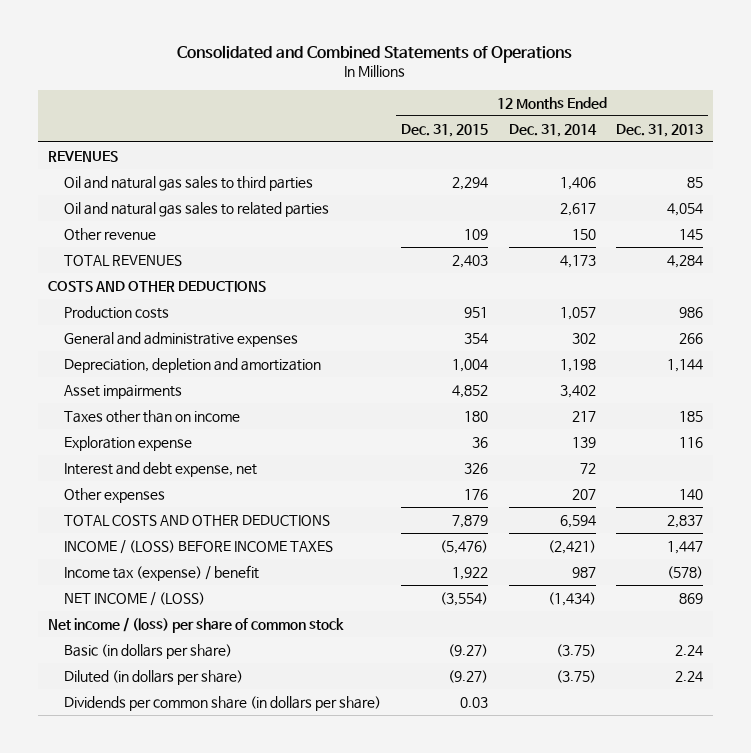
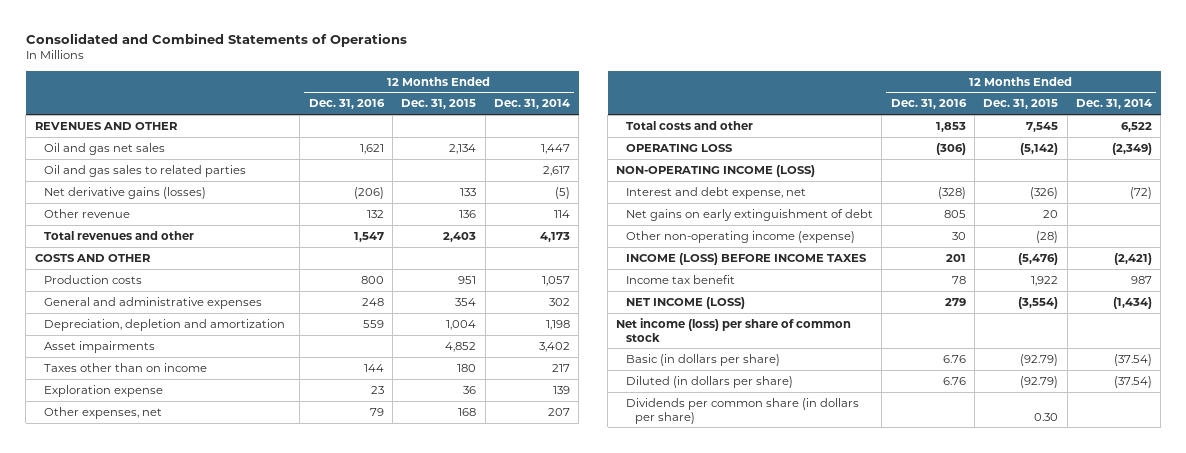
- | 12 Months Ended Dec. 31, 2015 | 12 Months Ended Dec. 31, 2014 | 12 Months Ended Dec. 31, 2013
+ | 12 Months Ended Dec. 31, 2016 | 12 Months Ended Dec. 31, 2015 | 12 Months Ended Dec. 31, 2014
- REVENUES
- Oil and natural gas sales to third parties | 2,294 | 1,406 | 85
- Oil and natural gas sales to related parties | | 2,617 | 4,054
- Other revenue | 109 | 150 | 145
- TOTAL REVENUES | 2,403 | 4,173 | 4,284
- COSTS AND OTHER DEDUCTIONS
+ REVENUES AND OTHER
+ Oil and gas net sales | 1,621 | 2,134 | 1,447
+ Oil and gas sales to related parties | | | 2,617
+ Net derivative gains (losses) | (206) | 133 | (5)
+ Other revenue | 132 | 136 | 114
+ Total revenues and other | 1,547 | 2,403 | 4,173
+ COSTS AND OTHER
- Interest and debt expense, net | 326 | 72 |
- Other expenses | 176 | 207 | 140
- TOTAL COSTS AND OTHER DEDUCTIONS | 7,879 | 6,594 | 2,837
- INCOME / (LOSS) BEFORE INCOME TAXES | (5,476) | (2,421) | 1,447
- Income tax (expense) / benefit | 1,922 | 987 | (578)
- NET INCOME / (LOSS) | (3,554) | (1,434) | 869
- Net income / (loss) per share of common stock
- Basic (in dollars per share) | (9.27) | (3.75) | 2.24
- Diluted (in dollars per share) | (9.27) | (3.75) | 2.24
- Dividends per common share (in dollars per share) | 0.03 | |
+ Other expenses, net | 79 | 168 | 207
+ Total costs and other | 1,853 | 7,545 | 6,522
+ OPERATING LOSS | (306) | (5,142) | (2,349)
+ NON-OPERATING INCOME (LOSS)
+ Interest and debt expense, net | (328) | (326) | (72)
+ Net gains on early extinguishment of debt | 805 | 20 |
+ Other non-operating income (expense) | 30 | (28) |
+ INCOME (LOSS) BEFORE INCOME TAXES | 201 | (5,476) | (2,421)
+ Income tax benefit | 78 | 1,922 | 987
+ NET INCOME (LOSS) | 279 | (3,554) | (1,434)
+ Net income (loss) per share of common stock
+ Basic (in dollars per share) | 6.76 | (92.79) | (37.54)
+ Diluted (in dollars per share) | 6.76 | (92.79) | (37.54)
+ Dividends per common share (in dollars per share) | | 0.30 |

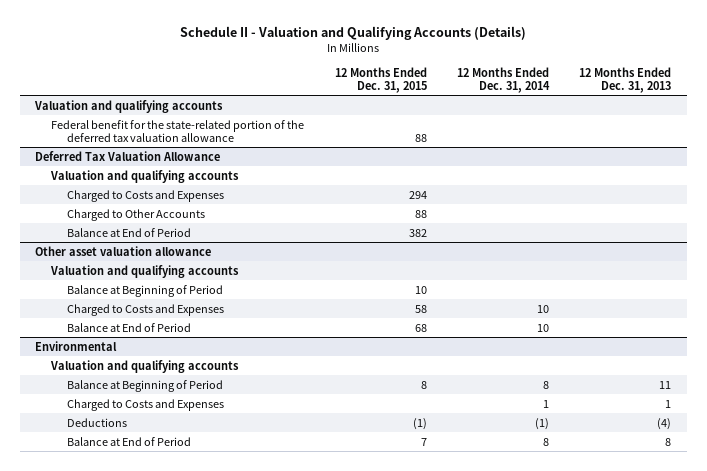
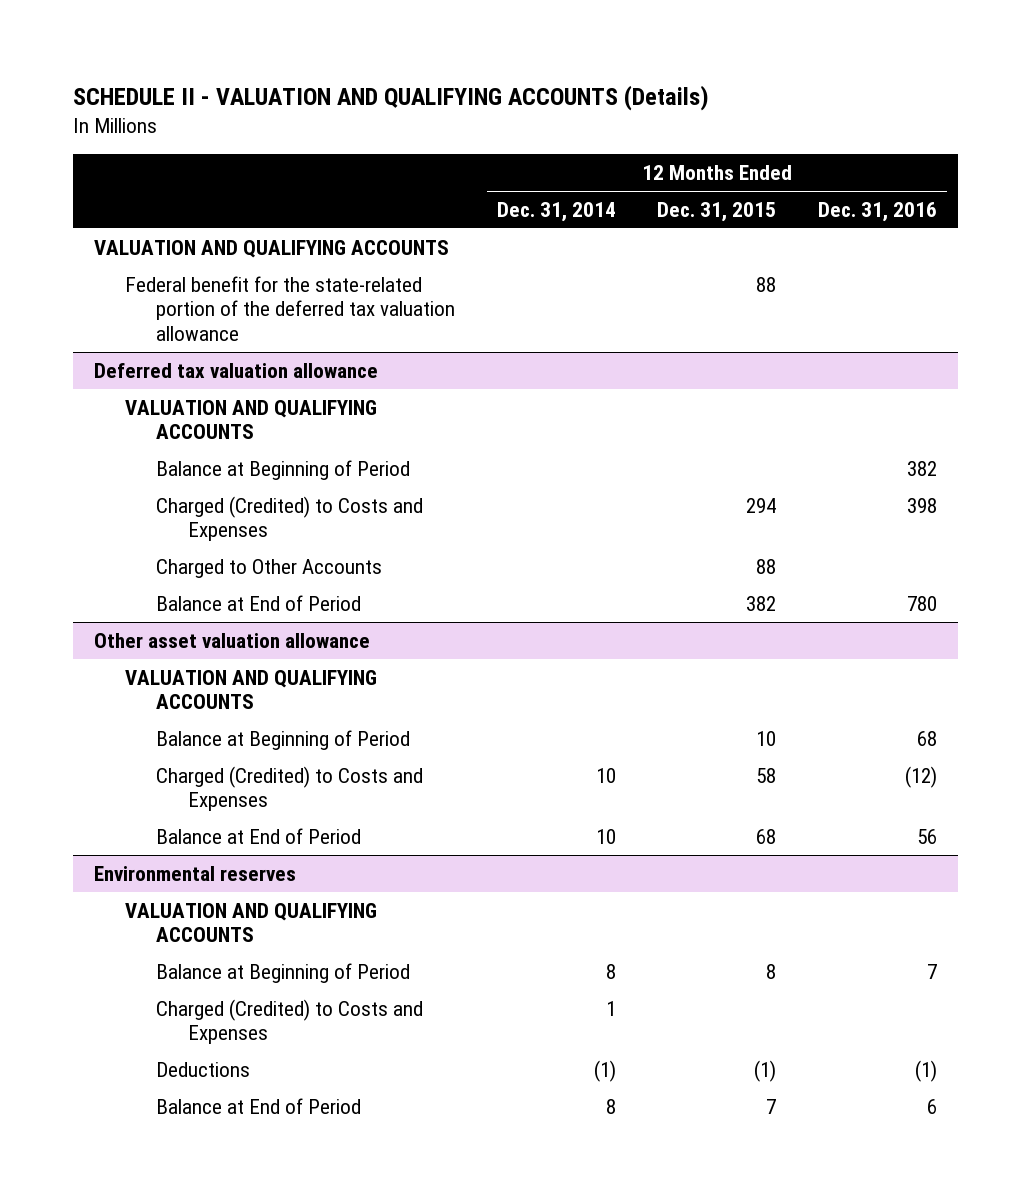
- Schedule II - Valuation and Qualifying Accounts (Details)
+ SCHEDULE II - VALUATION AND QUALIFYING ACCOUNTS (Details)
- | 12 Months Ended Dec. 31, 2015 | 12 Months Ended Dec. 31, 2014 | 12 Months Ended Dec. 31, 2013
+ | 12 Months Ended Dec. 31, 2014 | 12 Months Ended Dec. 31, 2015 | 12 Months Ended Dec. 31, 2016
- Valuation and qualifying accounts
+ VALUATION AND QUALIFYING ACCOUNTS
- Deferred Tax Valuation Allowance
- Valuation and qualifying accounts
- Charged to Costs and Expenses | 294 | |
+ Deferred tax valuation allowance
+ VALUATION AND QUALIFYING ACCOUNTS
+ Balance at Beginning of Period | | | 382
+ Charged (Credited) to Costs and Expenses | | 294 | 398
@ Other asset valuation allowance
- Valuation and qualifying accounts
+ VALUATION AND QUALIFYING ACCOUNTS
- Charged to Costs and Expenses | 58 | 10 |
+ Charged (Credited) to Costs and Expenses | 10 | 58 | (12)
- Environmental
- Valuation and qualifying accounts
+ Environmental reserves
+ VALUATION AND QUALIFYING ACCOUNTS
- Charged to Costs and Expenses | | 1 | 1
+ Charged (Credited) to Costs and Expenses | 1 | |

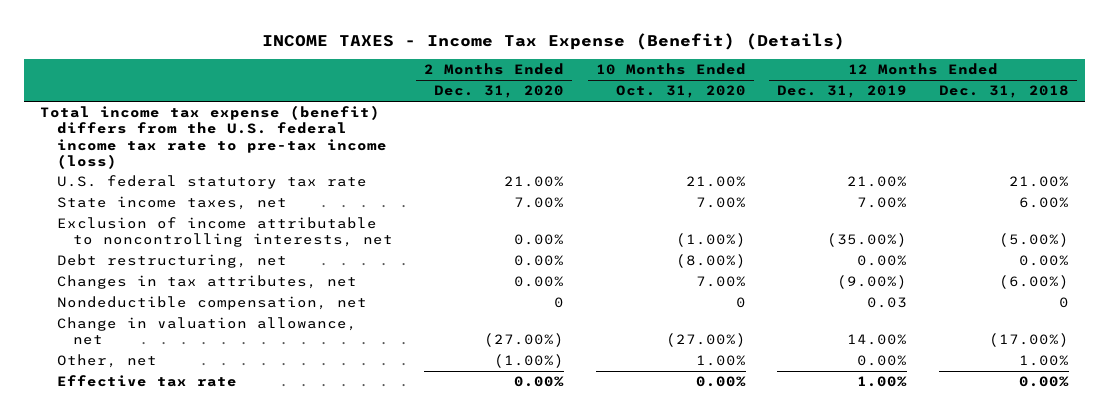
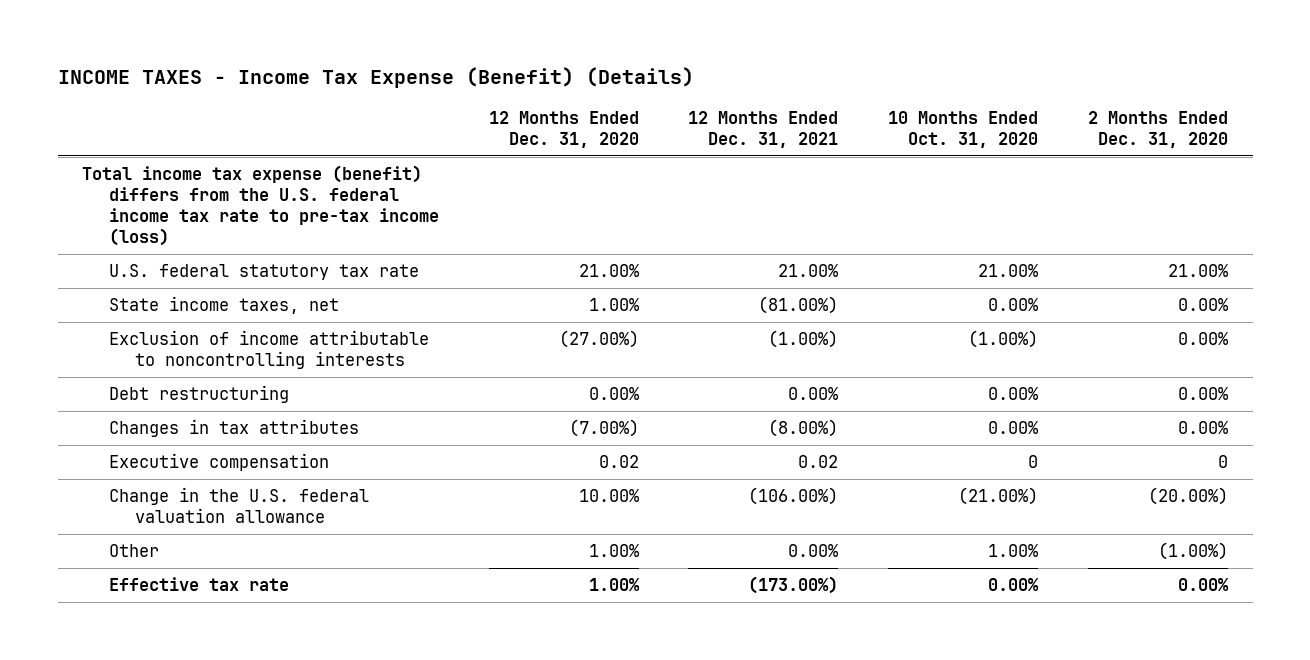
- | 2 Months Ended Dec. 31, 2020 | 10 Months Ended Oct. 31, 2020 | 12 Months Ended Dec. 31, 2019 | 12 Months Ended Dec. 31, 2018
+ | 12 Months Ended Dec. 31, 2020 | 12 Months Ended Dec. 31, 2021 | 10 Months Ended Oct. 31, 2020 | 2 Months Ended Dec. 31, 2020
- State income taxes, net | 7.00% | 7.00% | 7.00% | 6.00%
- Exclusion of income attributable to noncontrolling interests, net | 0.00% | (1.00%) | (35.00%) | (5.00%)
- Debt restructuring, net | 0.00% | (8.00%) | 0.00% | 0.00%
- Changes in tax attributes, net | 0.00% | 7.00% | (9.00%) | (6.00%)
- Nondeductible compensation, net | 0 | 0 | 0.03 | 0
- Change in valuation allowance, net | (27.00%) | (27.00%) | 14.00% | (17.00%)
- Other, net | (1.00%) | 1.00% | 0.00% | 1.00%
+ State income taxes, net | 1.00% | (81.00%) | 0.00% | 0.00%
+ Exclusion of income attributable to noncontrolling interests | (27.00%) | (1.00%) | (1.00%) | 0.00%
+ Debt restructuring | 0.00% | 0.00% | 0.00% | 0.00%
+ Changes in tax attributes | (7.00%) | (8.00%) | 0.00% | 0.00%
+ Executive compensation | 0.02 | 0.02 | 0 | 0
+ Change in the U.S. federal valuation allowance | 10.00% | (106.00%) | (21.00%) | (20.00%)
+ Other | 1.00% | 0.00% | 1.00% | (1.00%)

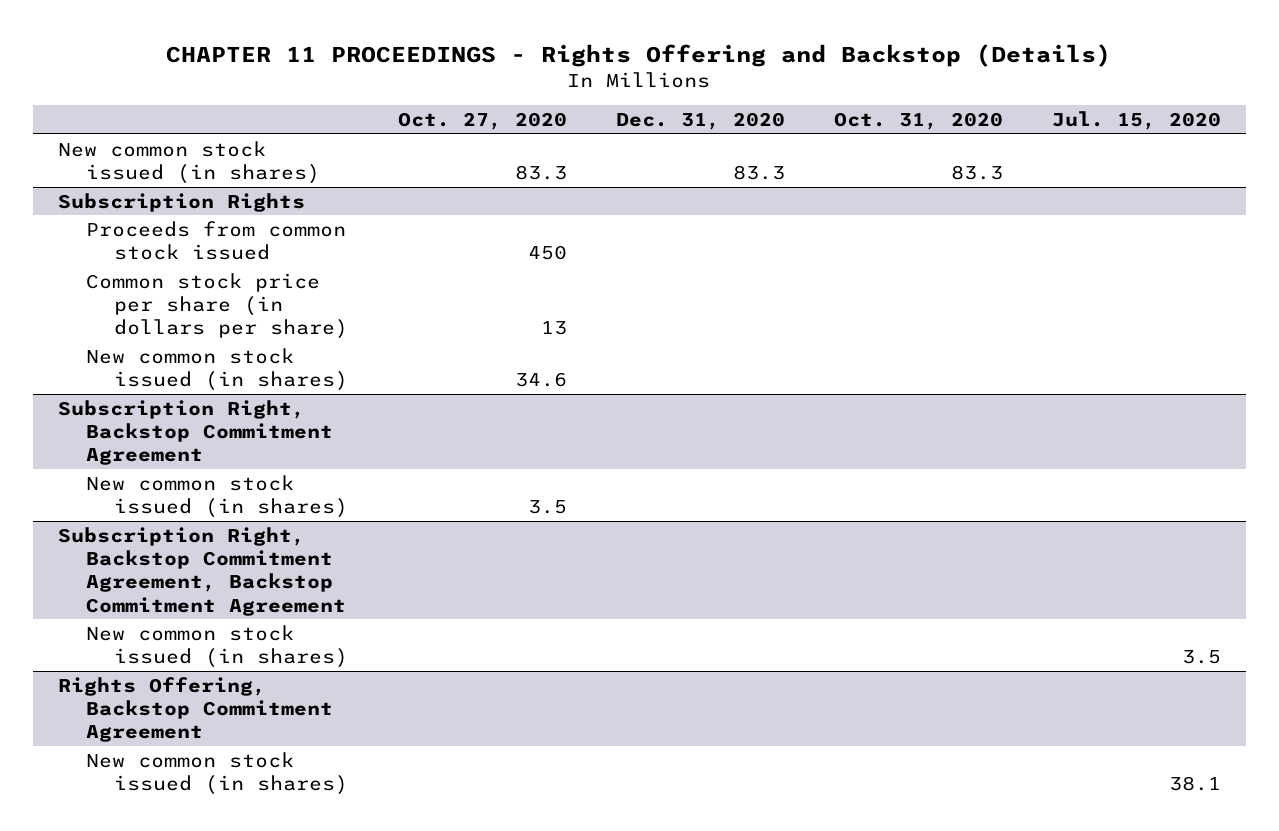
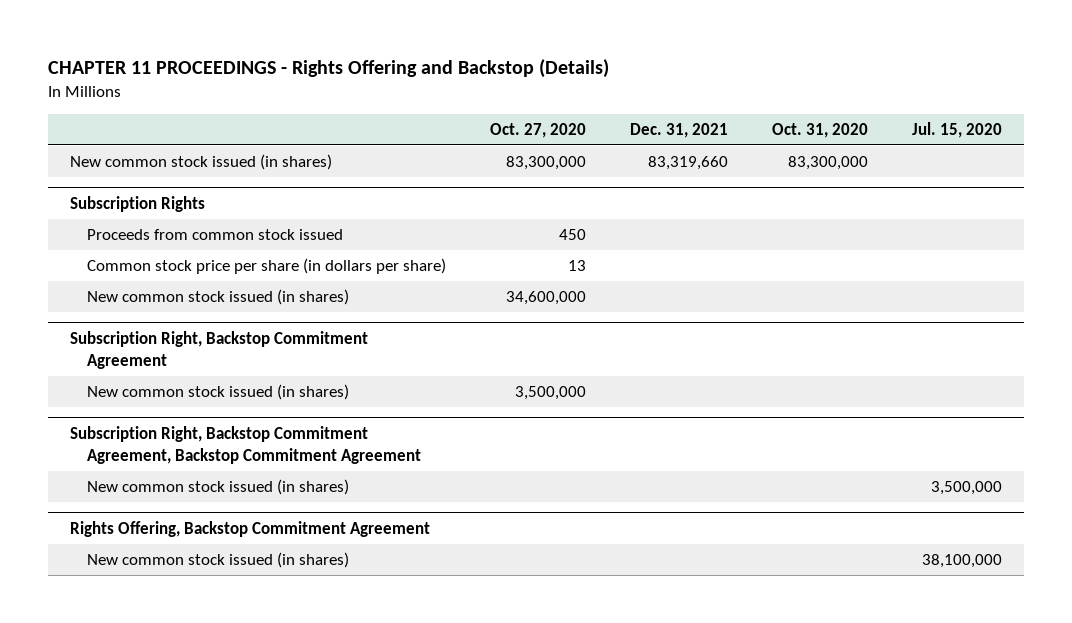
- | Oct. 27, 2020 | Dec. 31, 2020 | Oct. 31, 2020 | Jul. 15, 2020
+ | Oct. 27, 2020 | Dec. 31, 2021 | Oct. 31, 2020 | Jul. 15, 2020
- New common stock issued (in shares) | 83.3 | 83.3 | 83.3 |
+ New common stock issued (in shares) | 83,300,000 | 83,319,660 | 83,300,000 |
@ Subscription Rights
- New common stock issued (in shares) | 34.6 | | |
+ New common stock issued (in shares) | 34,600,000 | | |
@ Subscription Right, Backstop Commitment Agreement
- New common stock issued (in shares) | 3.5 | | |
+ New common stock issued (in shares) | 3,500,000 | | |
@ Subscription Right, Backstop Commitment Agreement, Backstop Commitment Agreement
- New common stock issued (in shares) | | | | 3.5
+ New common stock issued (in shares) | | | | 3,500,000
@ Rights Offering, Backstop Commitment Agreement
- New common stock issued (in shares) | | | | 38.1
+ New common stock issued (in shares) | | | | 38,100,000

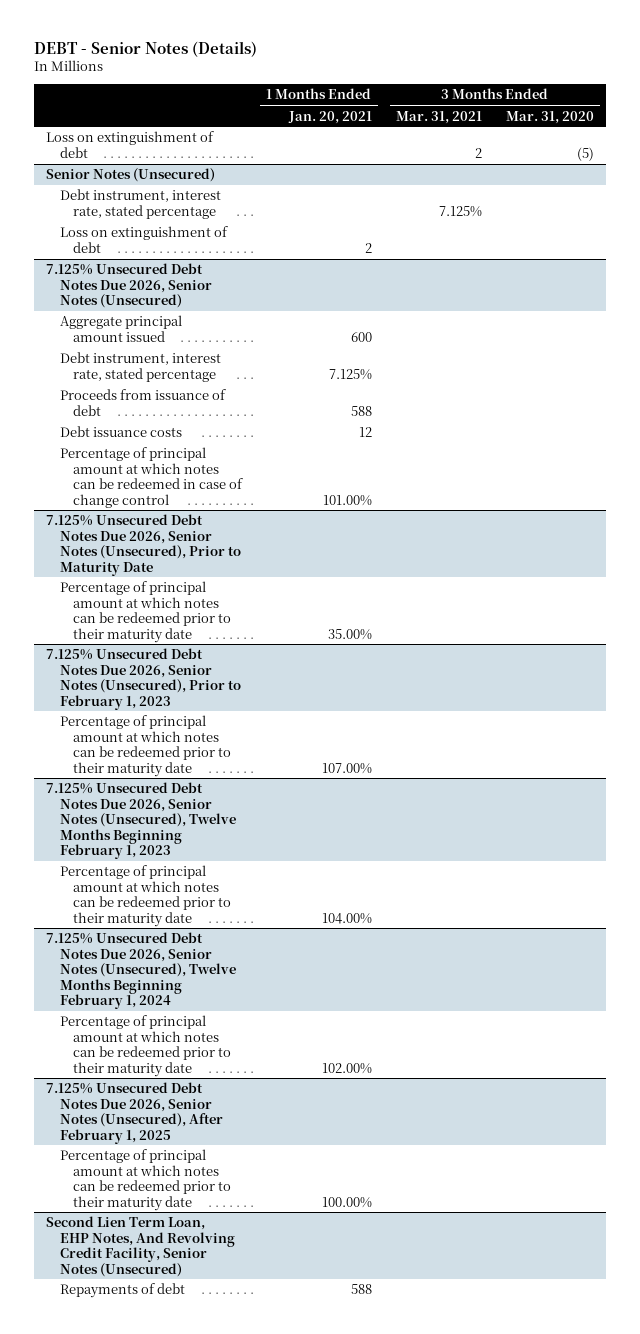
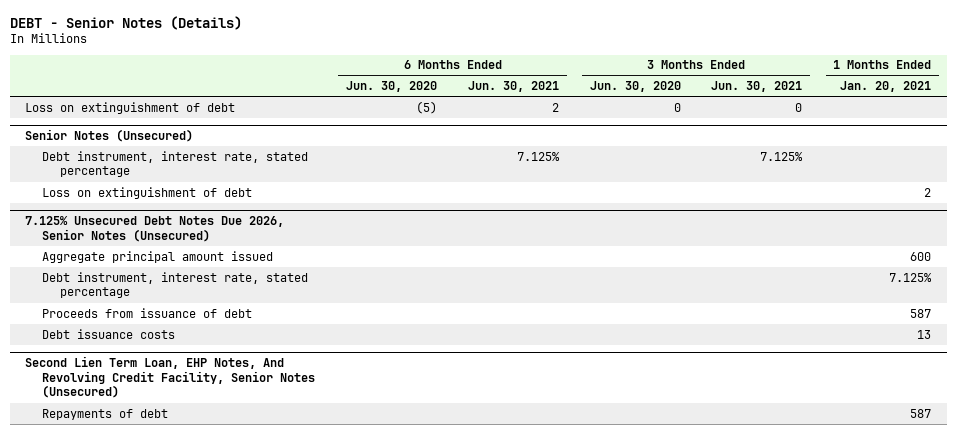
- | 1 Months Ended Jan. 20, 2021 | 3 Months Ended Mar. 31, 2021 | 3 Months Ended Mar. 31, 2020
+ | 6 Months Ended Jun. 30, 2020 | 6 Months Ended Jun. 30, 2021 | 3 Months Ended Jun. 30, 2020 | 3 Months Ended Jun. 30, 2021 | 1 Months Ended Jan. 20, 2021
@ 7.125% Unsecured Debt Notes Due 2026, Senior Notes (Unsecured)
- Proceeds from issuance of debt | 588 | |
- Debt issuance costs | 12 | |
- Percentage of principal amount at which notes can be redeemed in case of change control | 101.00% | |
- 7.125% Unsecured Debt Notes Due 2026, Senior Notes (Unsecured), Prior to Maturity Date
- Percentage of principal amount at which notes can be redeemed prior to their maturity date | 35.00% | |
- 7.125% Unsecured Debt Notes Due 2026, Senior Notes (Unsecured), Prior to February 1, 2023
- Percentage of principal amount at which notes can be redeemed prior to their maturity date | 107.00% | |
- 7.125% Unsecured Debt Notes Due 2026, Senior Notes (Unsecured), Twelve Months Beginning February 1, 2023
- Percentage of principal amount at which notes can be redeemed prior to their maturity date | 104.00% | |
- 7.125% Unsecured Debt Notes Due 2026, Senior Notes (Unsecured), Twelve Months Beginning February 1, 2024
- Percentage of principal amount at which notes can be redeemed prior to their maturity date | 102.00% | |
- 7.125% Unsecured Debt Notes Due 2026, Senior Notes (Unsecured), After February 1, 2025
- Percentage of principal amount at which notes can be redeemed prior to their maturity date | 100.00% | |
@ 7.125% Unsecured Debt Notes Due 2026, Senior Notes (Unsecured)
+ Proceeds from issuance of debt | | | | | 587
+ Debt issuance costs | | | | | 13
@ Second Lien Term Loan, EHP Notes, And Revolving Credit Facility, Senior Notes (Unsecured)
- Repayments of debt | 588 | |
+ Repayments of debt | | | | | 587

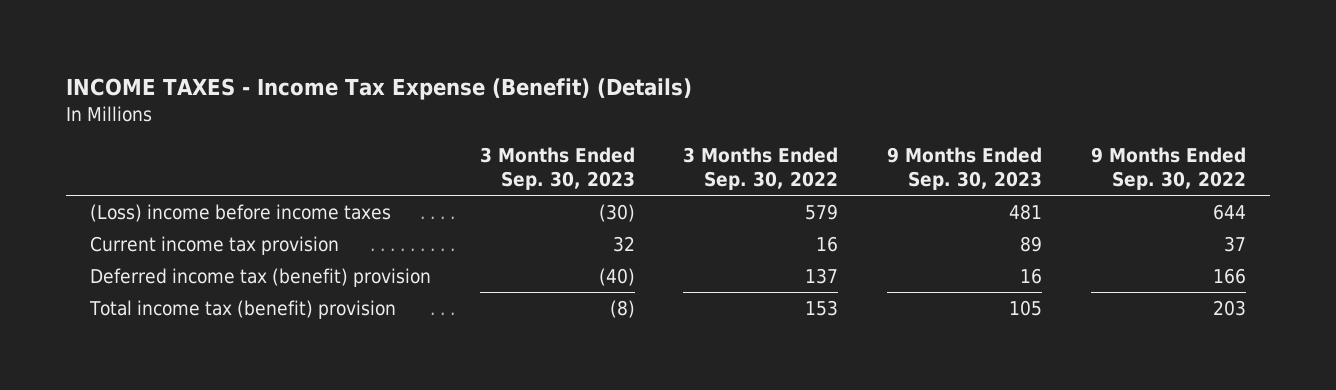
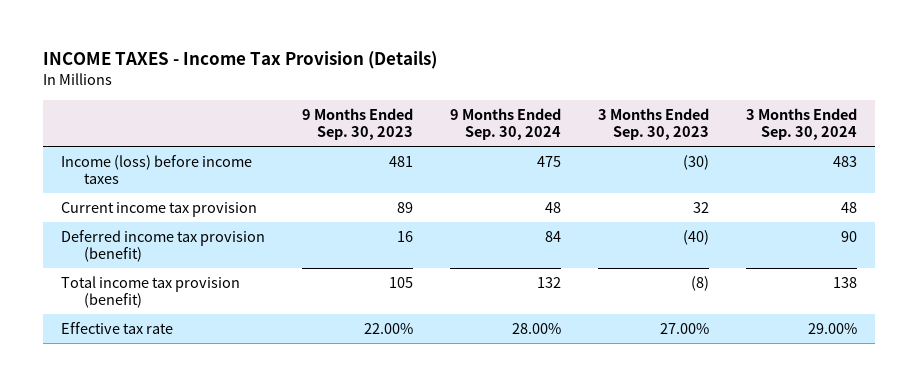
- INCOME TAXES - Income Tax Expense (Benefit) (Details)
+ INCOME TAXES - Income Tax Provision (Details)
- | 3 Months Ended Sep. 30, 2023 | 3 Months Ended Sep. 30, 2022 | 9 Months Ended Sep. 30, 2023 | 9 Months Ended Sep. 30, 2022
+ | 9 Months Ended Sep. 30, 2023 | 9 Months Ended Sep. 30, 2024 | 3 Months Ended Sep. 30, 2023 | 3 Months Ended Sep. 30, 2024
- (Loss) income before income taxes | (30) | 579 | 481 | 644
+ Income (loss) before income taxes | 481 | 475 | (30) | 483
- Deferred income tax (benefit) provision | (40) | 137 | 16 | 166
- Total income tax (benefit) provision | (8) | 153 | 105 | 203
+ Deferred income tax provision (benefit) | 16 | 84 | (40) | 90
+ Total income tax provision (benefit) | 105 | 132 | (8) | 138
+ Effective tax rate | 22.00% | 28.00% | 27.00% | 29.00%

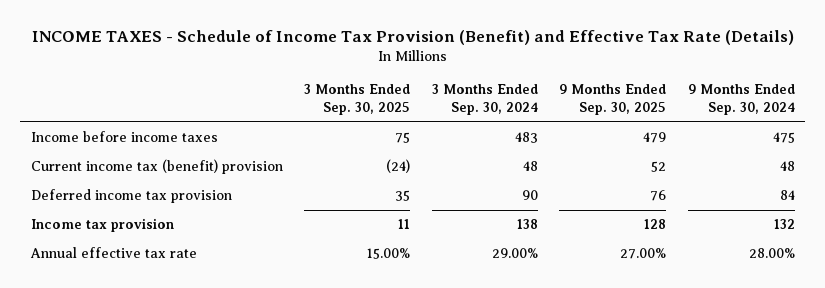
- INCOME TAXES - Income Tax Provision (Details)
+ INCOME TAXES - Schedule of Income Tax Provision (Benefit) and Effective Tax Rate (Details)
- | 9 Months Ended Sep. 30, 2023 | 9 Months Ended Sep. 30, 2024 | 3 Months Ended Sep. 30, 2023 | 3 Months Ended Sep. 30, 2024
+ | 3 Months Ended Sep. 30, 2025 | 3 Months Ended Sep. 30, 2024 | 9 Months Ended Sep. 30, 2025 | 9 Months Ended Sep. 30, 2024
- Income (loss) before income taxes | 481 | 475 | (30) | 483
- Current income tax provision | 89 | 48 | 32 | 48
- Deferred income tax provision (benefit) | 16 | 84 | (40) | 90
- Total income tax provision (benefit) | 105 | 132 | (8) | 138
- Effective tax rate | 22.00% | 28.00% | 27.00% | 29.00%
+ Income before income taxes | 75 | 483 | 479 | 475
+ Current income tax (benefit) provision | (24) | 48 | 52 | 48
+ Deferred income tax provision | 35 | 90 | 76 | 84
+ Income tax provision | 11 | 138 | 128 | 132
+ Annual effective tax rate | 15.00% | 29.00% | 27.00% | 28.00%

